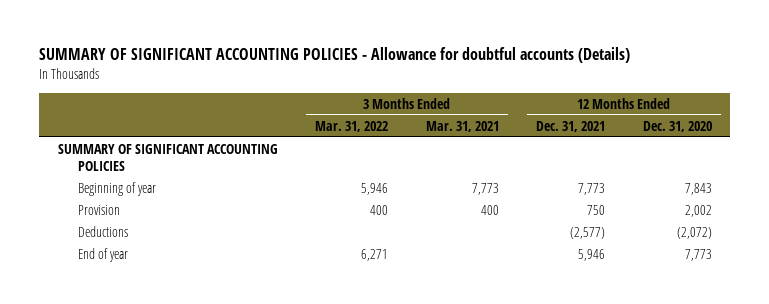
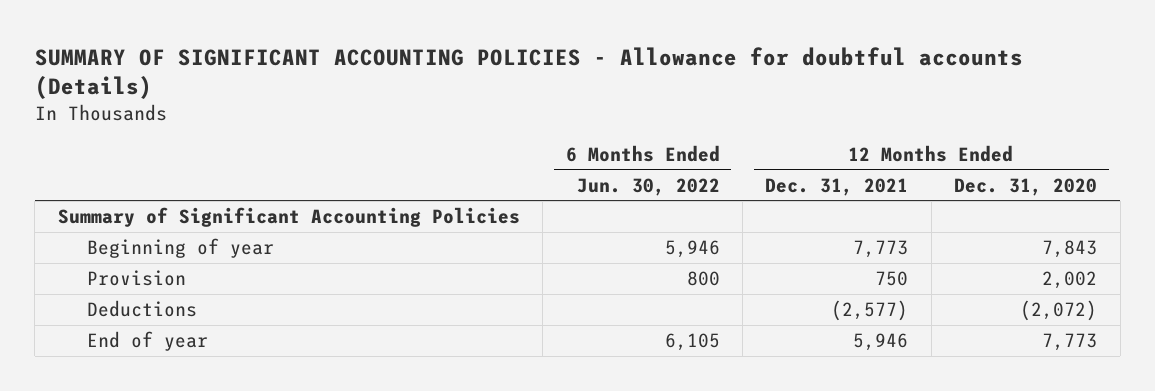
- | 3 Months Ended Mar. 31, 2022 | 3 Months Ended Mar. 31, 2021 | 12 Months Ended Dec. 31, 2021 | 12 Months Ended Dec. 31, 2020
+ | 6 Months Ended Jun. 30, 2022 | 12 Months Ended Dec. 31, 2021 | 12 Months Ended Dec. 31, 2020
- SUMMARY OF SIGNIFICANT ACCOUNTING POLICIES
+ Summary of Significant Accounting Policies

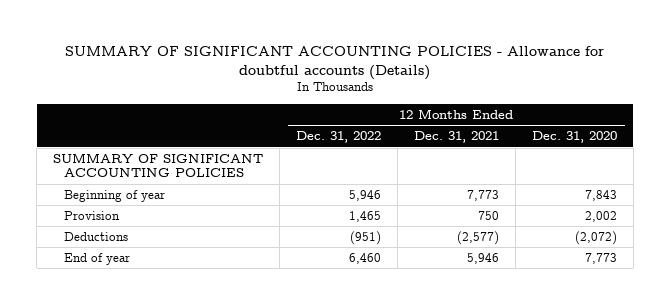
- | 6 Months Ended Jun. 30, 2022 | 12 Months Ended Dec. 31, 2021 | 12 Months Ended Dec. 31, 2020
+ | 12 Months Ended Dec. 31, 2022 | 12 Months Ended Dec. 31, 2021 | 12 Months Ended Dec. 31, 2020
- Summary of Significant Accounting Policies
+ SUMMARY OF SIGNIFICANT ACCOUNTING POLICIES

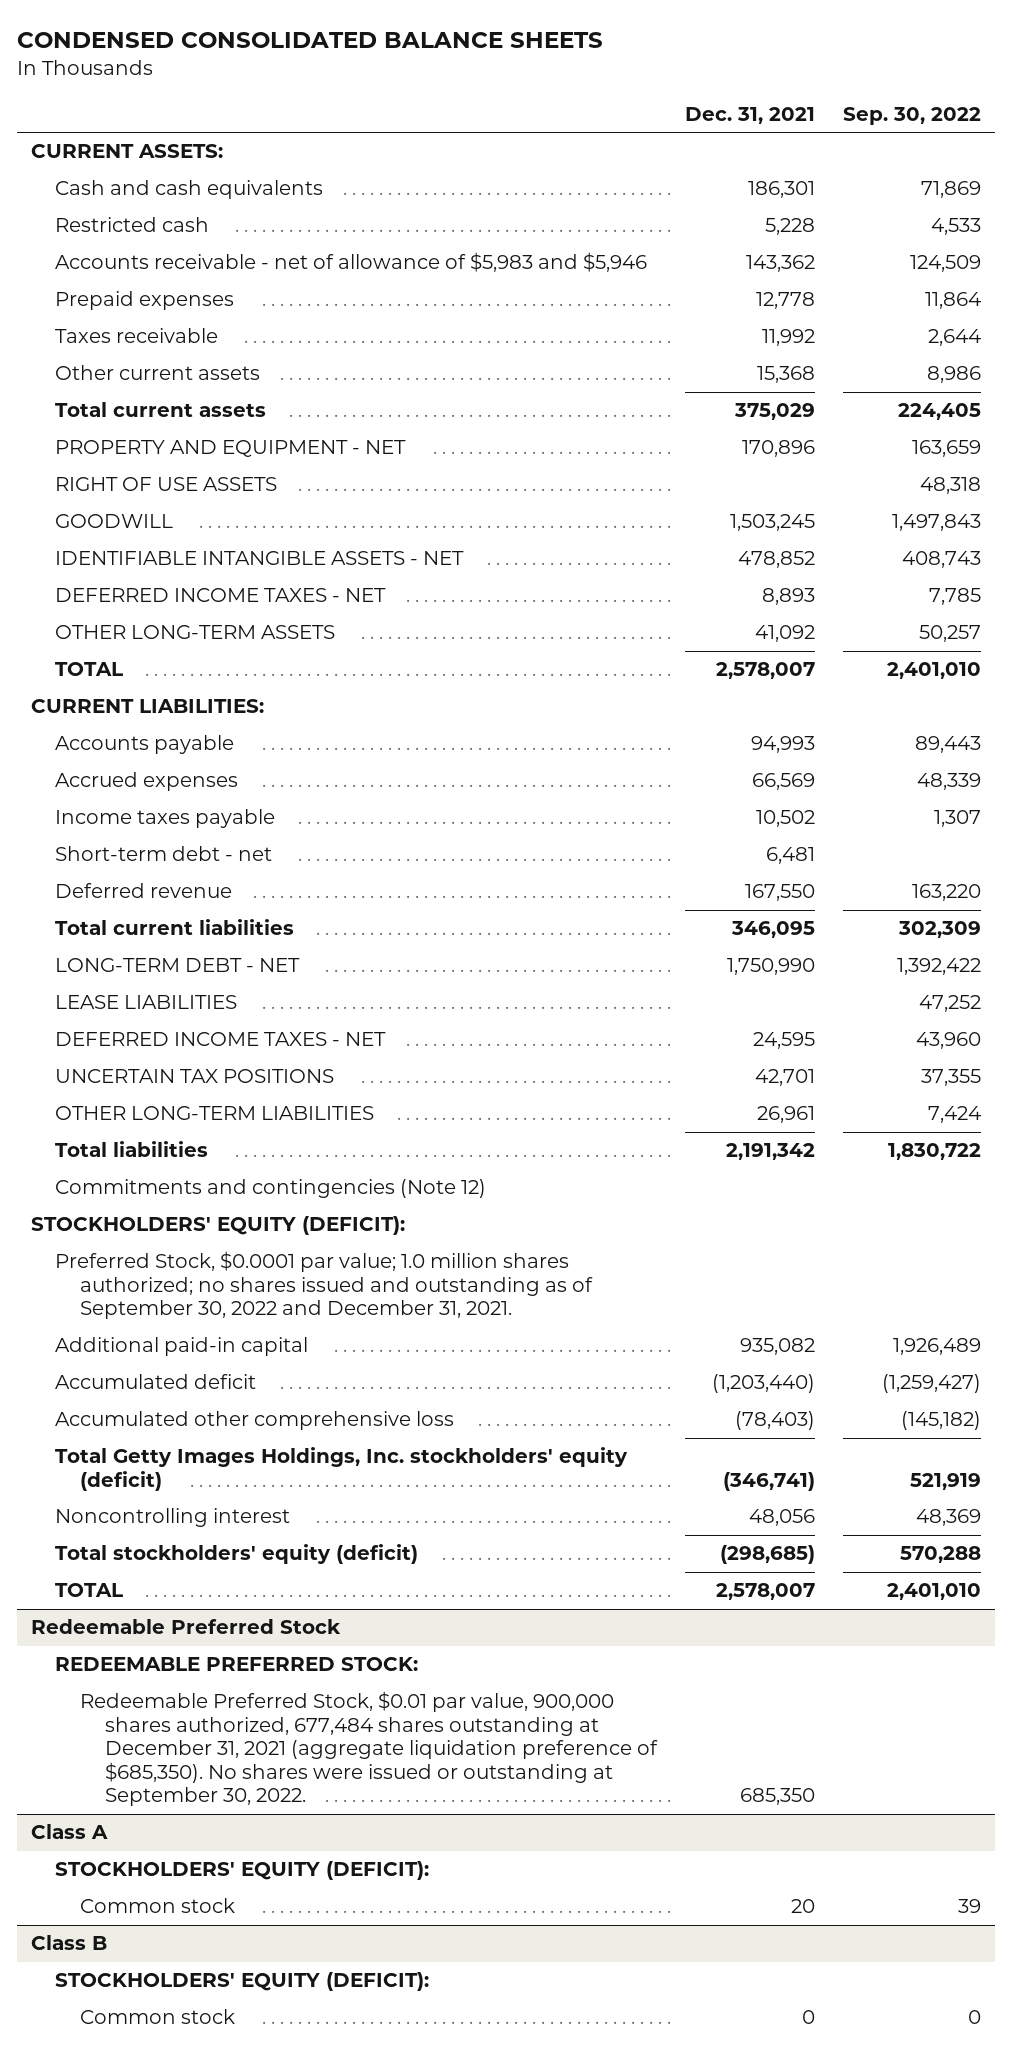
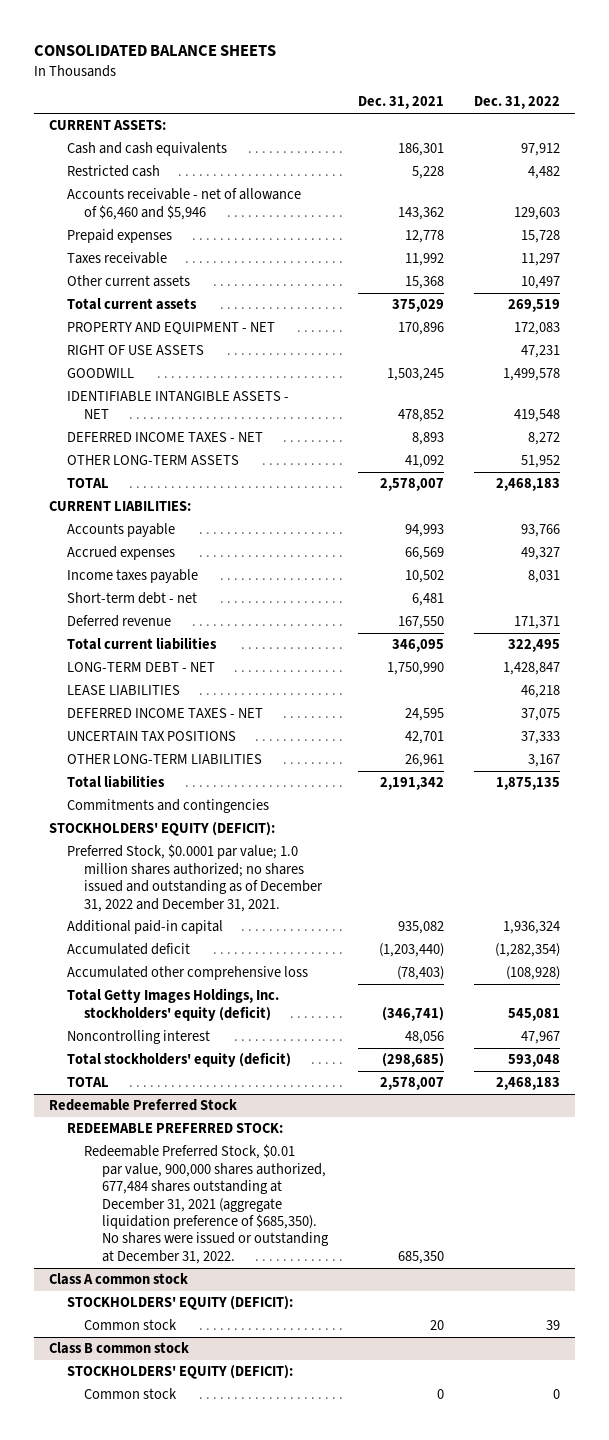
- CONDENSED CONSOLIDATED BALANCE SHEETS
+ CONSOLIDATED BALANCE SHEETS
- | Dec. 31, 2021 | Sep. 30, 2022
+ | Dec. 31, 2021 | Dec. 31, 2022
- Accounts receivable - net of allowance of $5,983 and $5,946 | 143,362 | 124,509
+ Accounts receivable - net of allowance of $6,460 and $5,946 | 143,362 | 129,603
- Commitments and contingencies (Note 12)
+ Commitments and contingencies
- Preferred Stock, $0.0001 par value; 1.0 million shares authorized; no shares issued and outstanding as of September 30, 2022 and December 31, 2021.
+ Preferred Stock, $0.0001 par value; 1.0 million shares authorized; no shares issued and outstanding as of December 31, 2022 and December 31, 2021.
@ Redeemable Preferred Stock
- Redeemable Preferred Stock, $0.01 par value, 900,000 shares authorized, 677,484 shares outstanding at December 31, 2021 (aggregate liquidation preference of $685,350). No shares were issued or outstanding at September 30, 2022. | 685,350 |
- Class A
@ Redeemable Preferred Stock
+ Redeemable Preferred Stock, $0.01 par value, 900,000 shares authorized, 677,484 shares outstanding at December 31, 2021 (aggregate liquidation preference of $685,350). No shares were issued or outstanding at December 31, 2022. | 685,350 |
+ Class A common stock
- Class B
+ Class B common stock

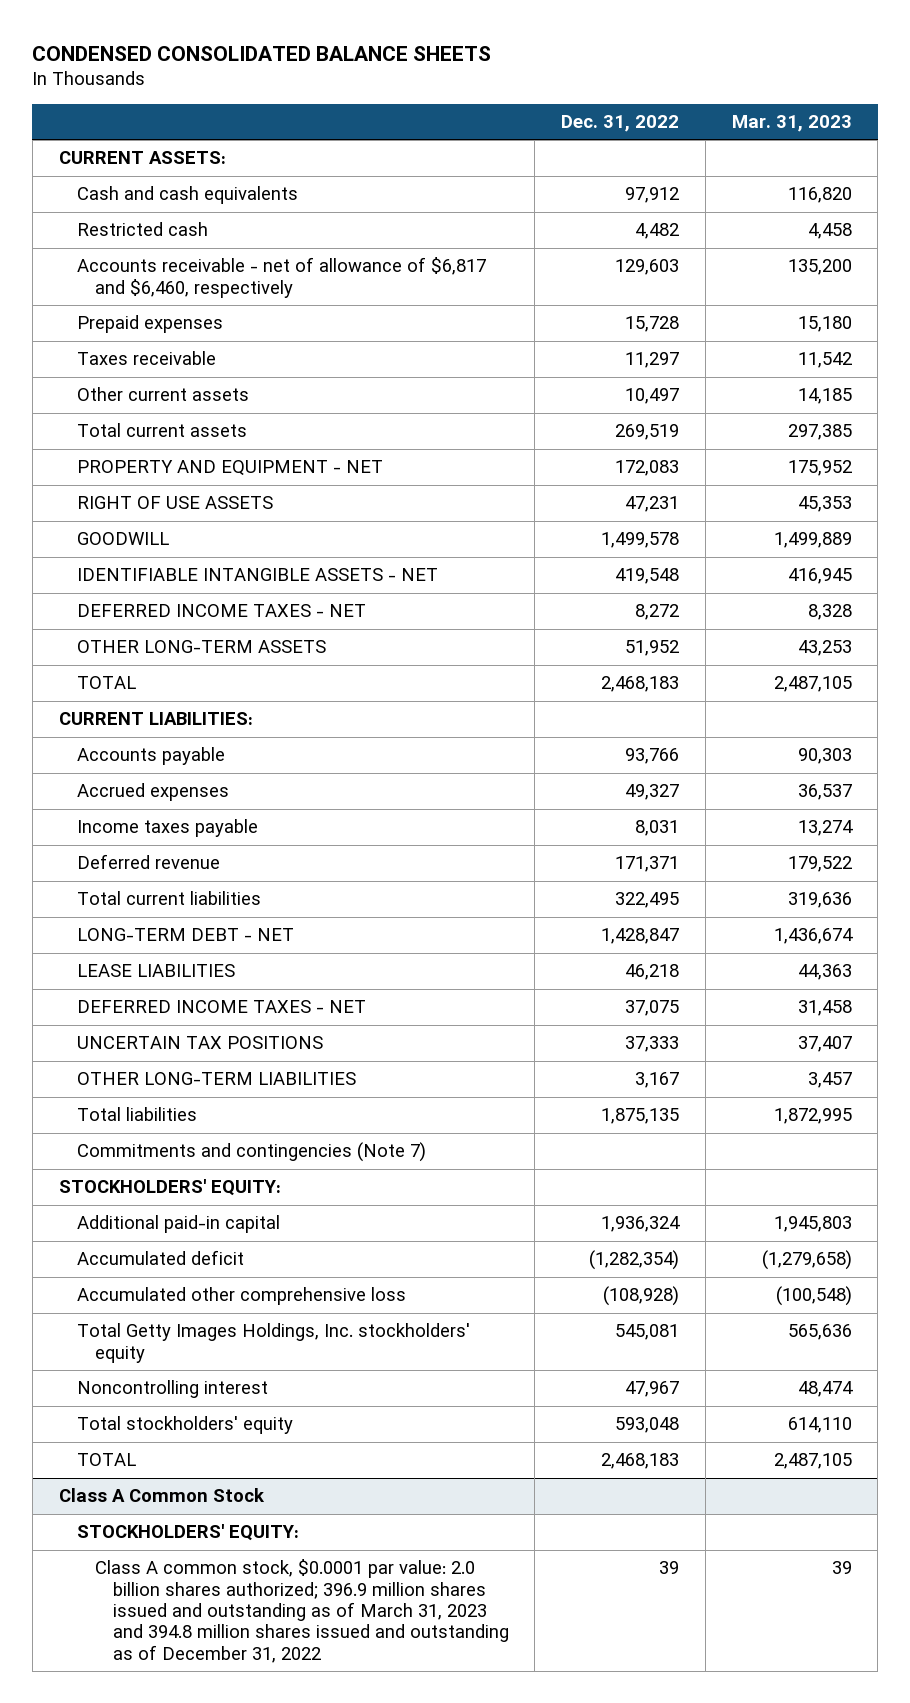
- CONSOLIDATED BALANCE SHEETS
+ CONDENSED CONSOLIDATED BALANCE SHEETS
- | Dec. 31, 2021 | Dec. 31, 2022
+ | Dec. 31, 2022 | Mar. 31, 2023
- Accounts receivable - net of allowance of $6,460 and $5,946 | 143,362 | 129,603
+ Accounts receivable - net of allowance of $6,817 and $6,460, respectively | 129,603 | 135,200
- Short-term debt - net | 6,481 |
- Commitments and contingencies
- STOCKHOLDERS' EQUITY (DEFICIT):
- Preferred Stock, $0.0001 par value; 1.0 million shares authorized; no shares issued and outstanding as of December 31, 2022 and December 31, 2021.
+ Commitments and contingencies (Note 7)
+ STOCKHOLDERS' EQUITY:
- Total Getty Images Holdings, Inc. stockholders' equity (deficit) | (346,741) | 545,081
+ Total Getty Images Holdings, Inc. stockholders' equity | 545,081 | 565,636
- Total stockholders' equity (deficit) | (298,685) | 593,048
+ Total stockholders' equity | 593,048 | 614,110
- Redeemable Preferred Stock
- REDEEMABLE PREFERRED STOCK:
- Redeemable Preferred Stock, $0.01 par value, 900,000 shares authorized, 677,484 shares outstanding at December 31, 2021 (aggregate liquidation preference of $685,350). No shares were issued or outstanding at December 31, 2022. | 685,350 |
- Class A common stock
- STOCKHOLDERS' EQUITY (DEFICIT):
- Common stock | 20 | 39
- Class B common stock
- STOCKHOLDERS' EQUITY (DEFICIT):
- Common stock | 0 | 0
+ Class A Common Stock
+ STOCKHOLDERS' EQUITY:
+ Class A common stock, $0.0001 par value: 2.0 billion shares authorized; 396.9 million shares issued and outstanding as of March 31, 2023 and 394.8 million shares issued and outstanding as of December 31, 2022 | 39 | 39

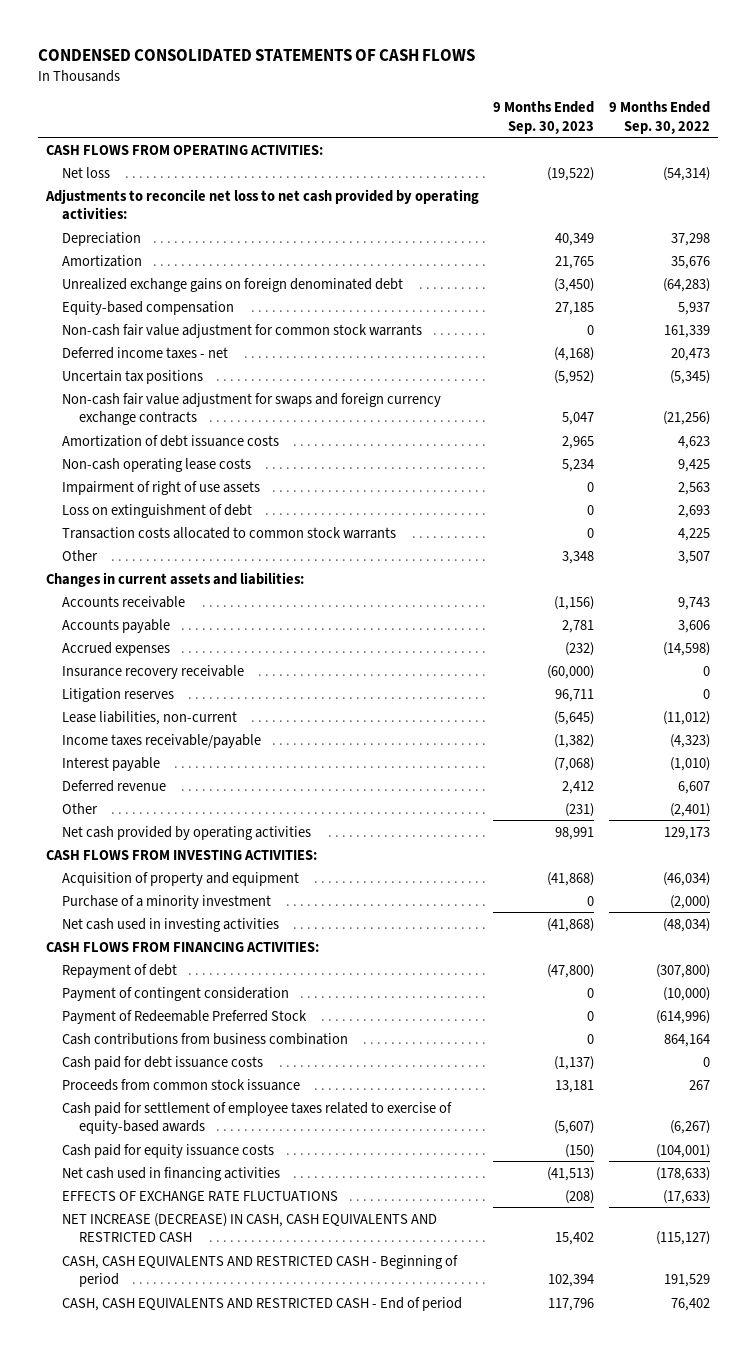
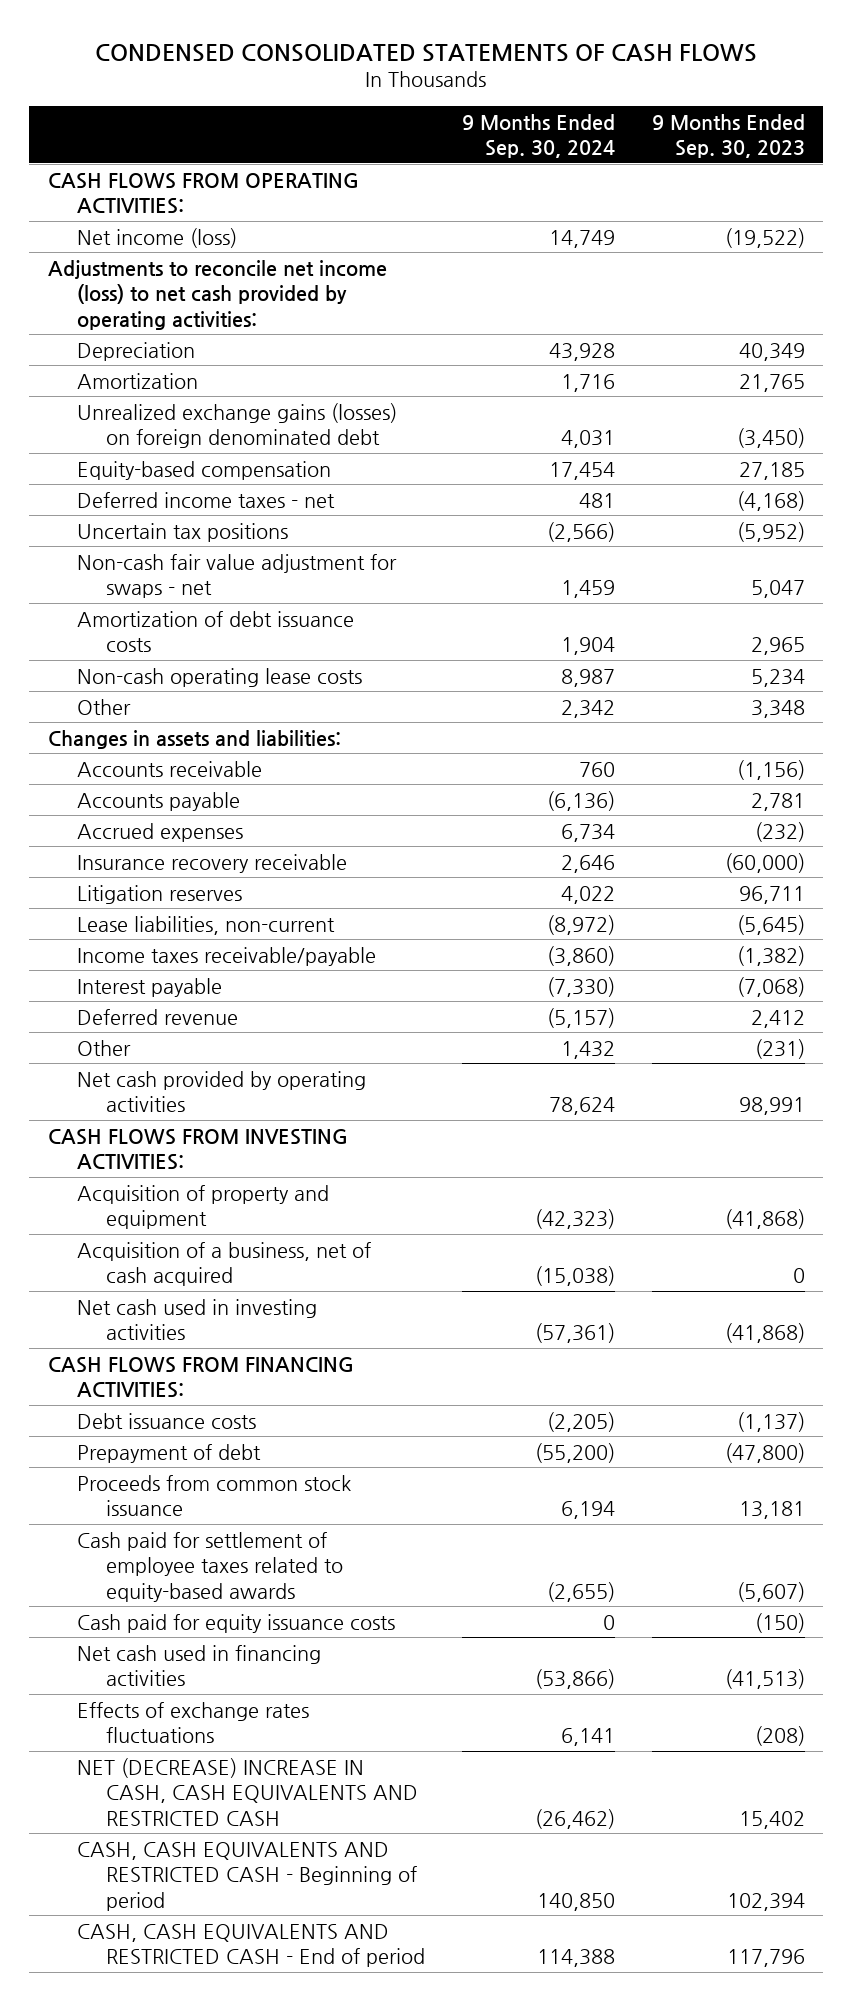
- | 9 Months Ended Sep. 30, 2023 | 9 Months Ended Sep. 30, 2022
+ | 9 Months Ended Sep. 30, 2024 | 9 Months Ended Sep. 30, 2023
- Net loss | (19,522) | (54,314)
- Adjustments to reconcile net loss to net cash provided by operating activities:
+ Net income (loss) | 14,749 | (19,522)
+ Adjustments to reconcile net income (loss) to net cash provided by operating activities:
- Unrealized exchange gains on foreign denominated debt | (3,450) | (64,283)
+ Unrealized exchange gains (losses) on foreign denominated debt | 4,031 | (3,450)
- Non-cash fair value adjustment for common stock warrants | 0 | 161,339
- Non-cash fair value adjustment for swaps and foreign currency exchange contracts | 5,047 | (21,256)
+ Non-cash fair value adjustment for swaps - net | 1,459 | 5,047
- Impairment of right of use assets | 0 | 2,563
- Loss on extinguishment of debt | 0 | 2,693
- Transaction costs allocated to common stock warrants | 0 | 4,225
- Changes in current assets and liabilities:
+ Changes in assets and liabilities:
- Purchase of a minority investment | 0 | (2,000)
+ Acquisition of a business, net of cash acquired | (15,038) | 0
- Repayment of debt | (47,800) | (307,800)
- Payment of contingent consideration | 0 | (10,000)
- Payment of Redeemable Preferred Stock | 0 | (614,996)
- Cash contributions from business combination | 0 | 864,164
- Cash paid for debt issuance costs | (1,137) | 0
+ Debt issuance costs | (2,205) | (1,137)
+ Prepayment of debt | (55,200) | (47,800)
- Cash paid for settlement of employee taxes related to exercise of equity-based awards | (5,607) | (6,267)
+ Cash paid for settlement of employee taxes related to equity-based awards | (2,655) | (5,607)
- EFFECTS OF EXCHANGE RATE FLUCTUATIONS | (208) | (17,633)
- NET INCREASE (DECREASE) IN CASH, CASH EQUIVALENTS AND RESTRICTED CASH | 15,402 | (115,127)
+ Effects of exchange rates fluctuations | 6,141 | (208)
+ NET (DECREASE) INCREASE IN CASH, CASH EQUIVALENTS AND RESTRICTED CASH | (26,462) | 15,402

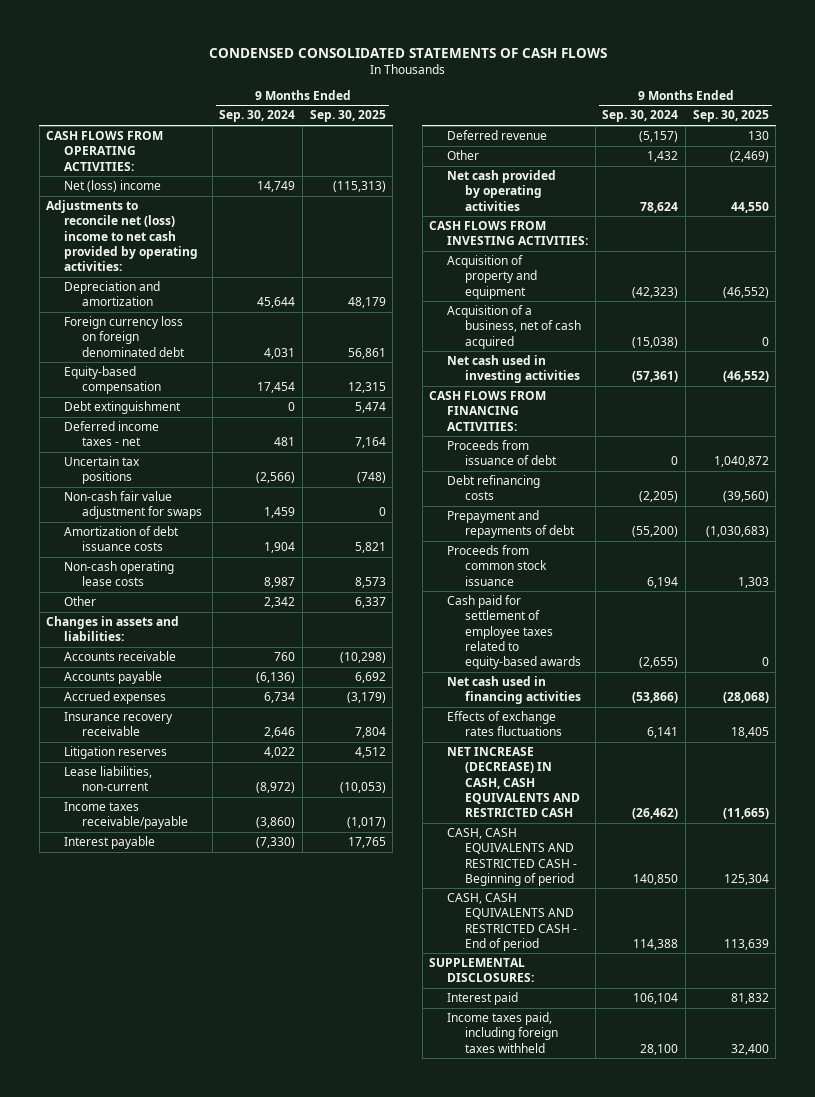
- | 9 Months Ended Sep. 30, 2024 | 9 Months Ended Sep. 30, 2023
+ | 9 Months Ended Sep. 30, 2024 | 9 Months Ended Sep. 30, 2025
- Net income (loss) | 14,749 | (19,522)
- Adjustments to reconcile net income (loss) to net cash provided by operating activities:
- Depreciation | 43,928 | 40,349
- Amortization | 1,716 | 21,765
- Unrealized exchange gains (losses) on foreign denominated debt | 4,031 | (3,450)
+ Net (loss) income | 14,749 | (115,313)
+ Adjustments to reconcile net (loss) income to net cash provided by operating activities:
+ Depreciation and amortization | 45,644 | 48,179
+ Foreign currency loss on foreign denominated debt | 4,031 | 56,861
+ Debt extinguishment | 0 | 5,474
- Non-cash fair value adjustment for swaps - net | 1,459 | 5,047
+ Non-cash fair value adjustment for swaps | 1,459 | 0
- Debt issuance costs | (2,205) | (1,137)
- Prepayment of debt | (55,200) | (47,800)
+ Proceeds from issuance of debt | 0 | 1,040,872
+ Debt refinancing costs | (2,205) | (39,560)
+ Prepayment and repayments of debt | (55,200) | (1,030,683)
- Cash paid for equity issuance costs | 0 | (150)
- NET (DECREASE) INCREASE IN CASH, CASH EQUIVALENTS AND RESTRICTED CASH | (26,462) | 15,402
+ NET INCREASE (DECREASE) IN CASH, CASH EQUIVALENTS AND RESTRICTED CASH | (26,462) | (11,665)
+ SUPPLEMENTAL DISCLOSURES:
+ Interest paid | 106,104 | 81,832
+ Income taxes paid, including foreign taxes withheld | 28,100 | 32,400

